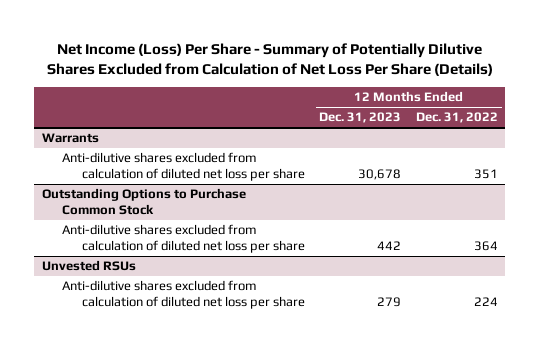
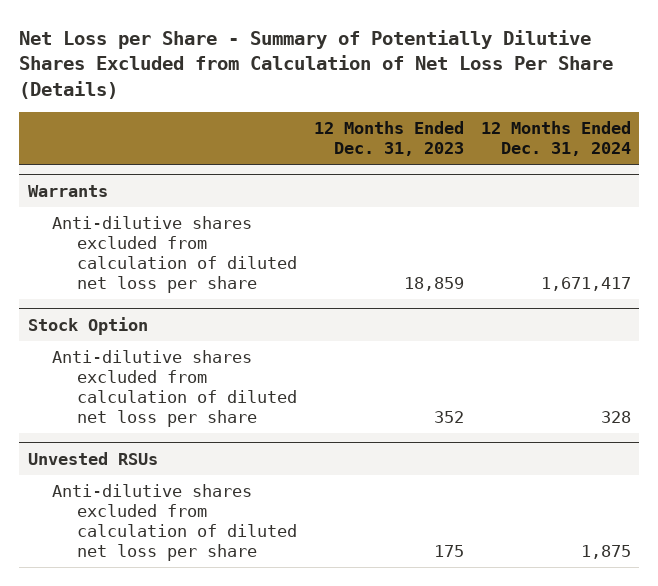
- Net Income (Loss) Per Share - Summary of Potentially Dilutive Shares Excluded from Calculation of Net Loss Per Share (Details)
+ Net Loss per Share - Summary of Potentially Dilutive Shares Excluded from Calculation of Net Loss Per Share (Details)
- | 12 Months Ended Dec. 31, 2023 | 12 Months Ended Dec. 31, 2022
+ | 12 Months Ended Dec. 31, 2023 | 12 Months Ended Dec. 31, 2024
@ Warrants
- Anti-dilutive shares excluded from calculation of diluted net loss per share | 30,678 | 351
- Outstanding Options to Purchase Common Stock
- Anti-dilutive shares excluded from calculation of diluted net loss per share | 442 | 364
@ Warrants
+ Anti-dilutive shares excluded from calculation of diluted net loss per share | 18,859 | 1,671,417
+ Stock Option
+ Anti-dilutive shares excluded from calculation of diluted net loss per share | 352 | 328
@ Unvested RSUs
- Anti-dilutive shares excluded from calculation of diluted net loss per share | 279 | 224
+ Anti-dilutive shares excluded from calculation of diluted net loss per share | 175 | 1,875

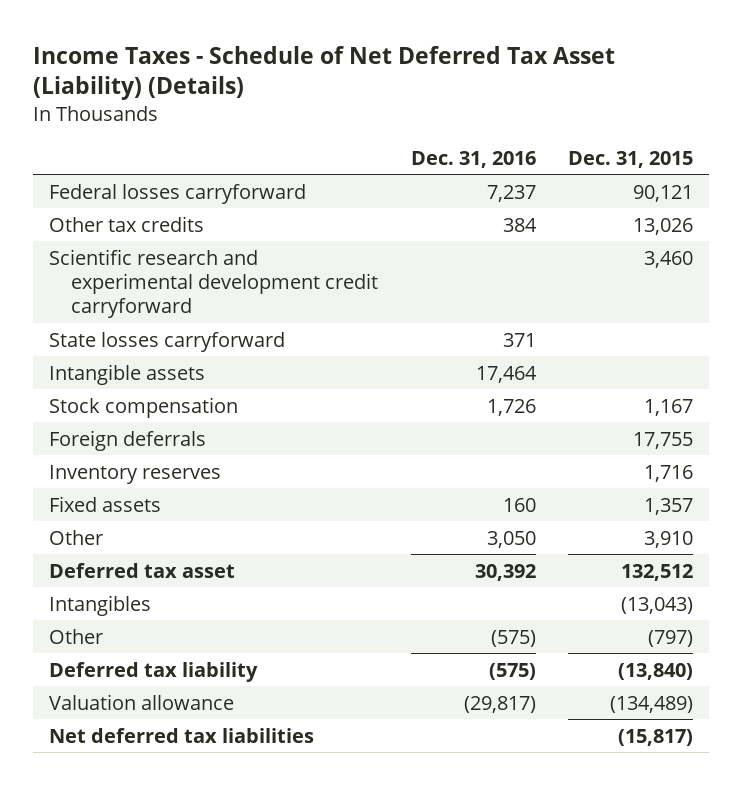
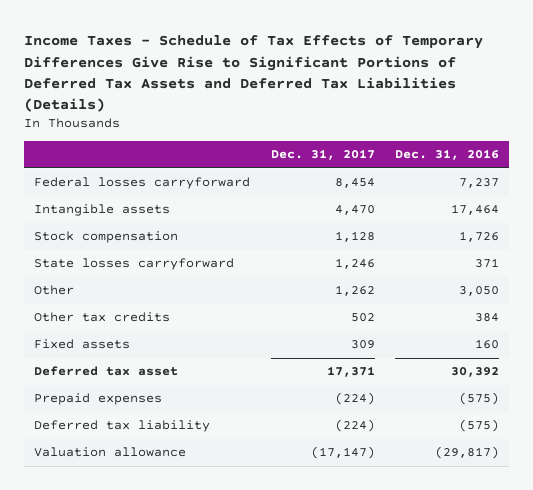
- Income Taxes - Schedule of Net Deferred Tax Asset (Liability) (Details)
+ Income Taxes - Schedule of Tax Effects of Temporary Differences Give Rise to Significant Portions of Deferred Tax Assets and Deferred Tax Liabilities (Details)
- | Dec. 31, 2016 | Dec. 31, 2015
+ | Dec. 31, 2017 | Dec. 31, 2016
- Scientific research and experimental development credit carryforward | | 3,460
- Foreign deferrals | | 17,755
- Inventory reserves | | 1,716
moved down: State losses carryforward | 1,246 | 371
moved down: Other tax credits | 502 | 384
moved down: Fixed assets | 309 | 160
- Intangibles | | (13,043)
- Other | (575) | (797)
+ Prepaid expenses | (224) | (575)
- Net deferred tax liabilities | | (15,817)

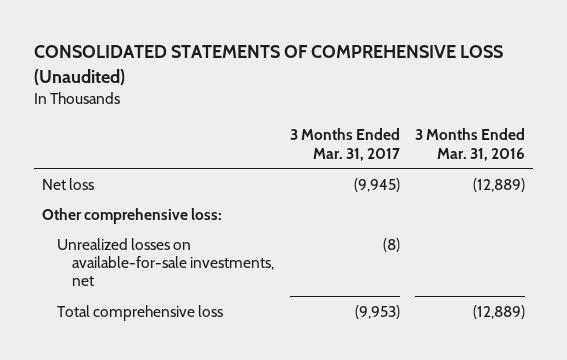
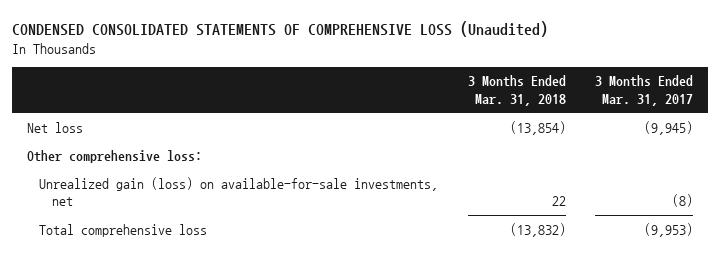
- CONSOLIDATED STATEMENTS OF COMPREHENSIVE LOSS (Unaudited)
+ CONDENSED CONSOLIDATED STATEMENTS OF COMPREHENSIVE LOSS (Unaudited)
- | 3 Months Ended Mar. 31, 2017 | 3 Months Ended Mar. 31, 2016
+ | 3 Months Ended Mar. 31, 2018 | 3 Months Ended Mar. 31, 2017
- Unrealized losses on available-for-sale investments, net | (8) |
+ Unrealized gain (loss) on available-for-sale investments, net | 22 | (8)

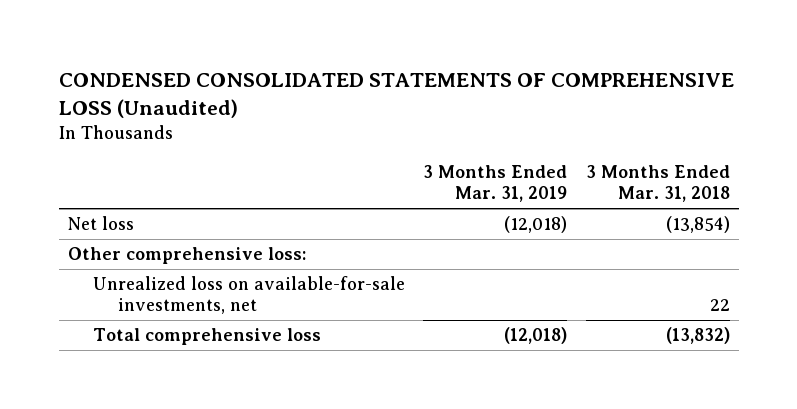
- | 3 Months Ended Mar. 31, 2018 | 3 Months Ended Mar. 31, 2017
+ | 3 Months Ended Mar. 31, 2019 | 3 Months Ended Mar. 31, 2018
- Unrealized gain (loss) on available-for-sale investments, net | 22 | (8)
+ Unrealized loss on available-for-sale investments, net | | 22

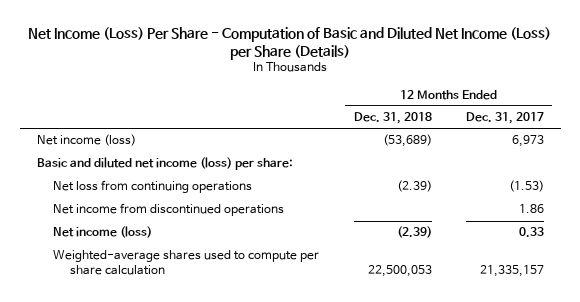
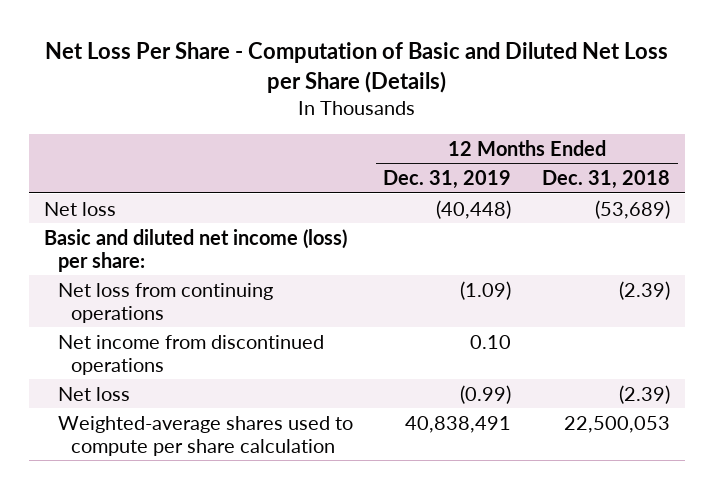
- Net Income (Loss) Per Share - Computation of Basic and Diluted Net Income (Loss) per Share (Details)
+ Net Loss Per Share - Computation of Basic and Diluted Net Loss per Share (Details)
- | 12 Months Ended Dec. 31, 2018 | 12 Months Ended Dec. 31, 2017
+ | 12 Months Ended Dec. 31, 2019 | 12 Months Ended Dec. 31, 2018
- Net income (loss) | (53,689) | 6,973
+ Net loss | (40,448) | (53,689)
- Net income (loss) | (2.39) | 0.33
+ Net loss | (0.99) | (2.39)

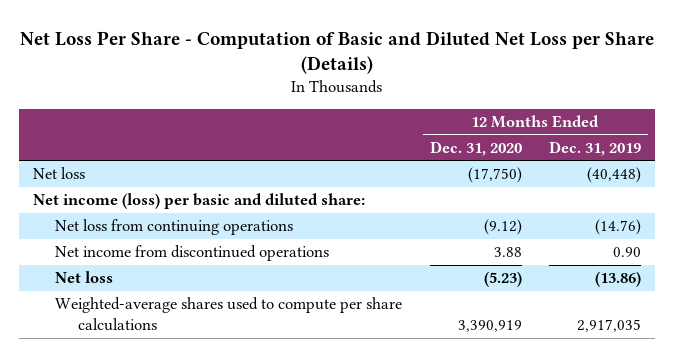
- | 12 Months Ended Dec. 31, 2019 | 12 Months Ended Dec. 31, 2018
+ | 12 Months Ended Dec. 31, 2020 | 12 Months Ended Dec. 31, 2019
- Basic and diluted net income (loss) per share:
- Net loss from continuing operations | (1.09) | (2.39)
- Net income from discontinued operations | 0.10 |
- Net loss | (0.99) | (2.39)
- Weighted-average shares used to compute per share calculation | 40,838,491 | 22,500,053
+ Net income (loss) per basic and diluted share:
+ Net loss from continuing operations | (9.12) | (14.76)
+ Net income from discontinued operations | 3.88 | 0.90
+ Net loss | (5.23) | (13.86)
+ Weighted-average shares used to compute per share calculations | 3,390,919 | 2,917,035

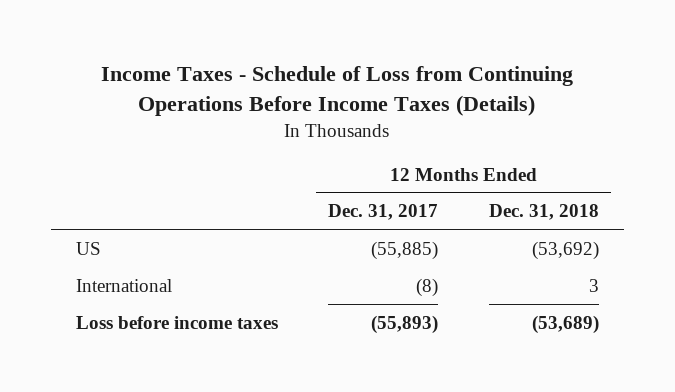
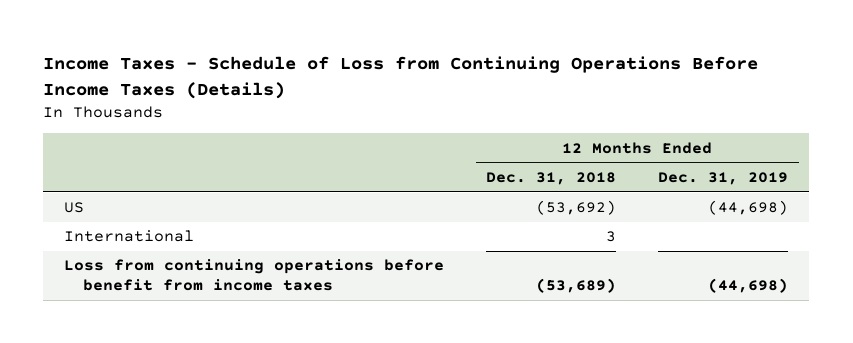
- | 12 Months Ended Dec. 31, 2017 | 12 Months Ended Dec. 31, 2018
+ | 12 Months Ended Dec. 31, 2018 | 12 Months Ended Dec. 31, 2019
- Loss before income taxes | (55,893) | (53,689)
+ Loss from continuing operations before benefit from income taxes | (53,689) | (44,698)

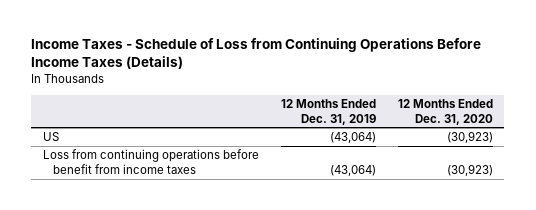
- | 12 Months Ended Dec. 31, 2018 | 12 Months Ended Dec. 31, 2019
+ | 12 Months Ended Dec. 31, 2019 | 12 Months Ended Dec. 31, 2020
- US | (53,692) | (44,698)
- International | 3 |
- Loss from continuing operations before benefit from income taxes | (53,689) | (44,698)
+ US | (43,064) | (30,923)
+ Loss from continuing operations before benefit from income taxes | (43,064) | (30,923)

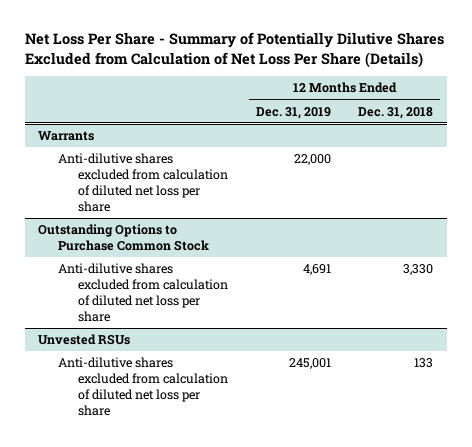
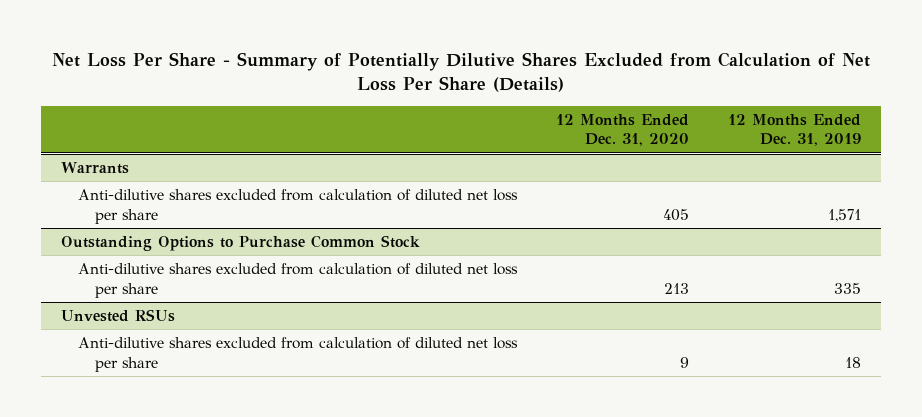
- | 12 Months Ended Dec. 31, 2019 | 12 Months Ended Dec. 31, 2018
+ | 12 Months Ended Dec. 31, 2020 | 12 Months Ended Dec. 31, 2019
@ Warrants
- Anti-dilutive shares excluded from calculation of diluted net loss per share | 22,000 |
+ Anti-dilutive shares excluded from calculation of diluted net loss per share | 405 | 1,571
@ Outstanding Options to Purchase Common Stock
- Anti-dilutive shares excluded from calculation of diluted net loss per share | 4,691 | 3,330
+ Anti-dilutive shares excluded from calculation of diluted net loss per share | 213 | 335
@ Unvested RSUs
- Anti-dilutive shares excluded from calculation of diluted net loss per share | 245,001 | 133
+ Anti-dilutive shares excluded from calculation of diluted net loss per share | 9 | 18

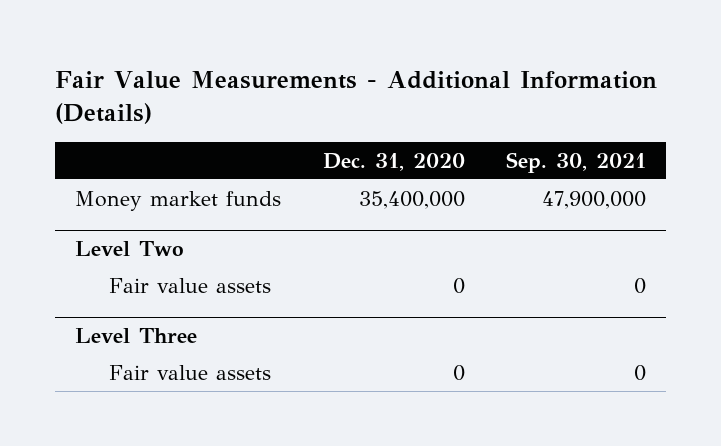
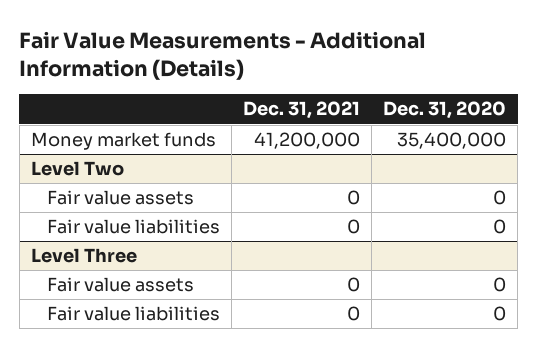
- | Dec. 31, 2020 | Sep. 30, 2021
+ | Dec. 31, 2021 | Dec. 31, 2020
@ Level Two
+ Fair value liabilities | 0 | 0
@ Level Three
+ Fair value liabilities | 0 | 0

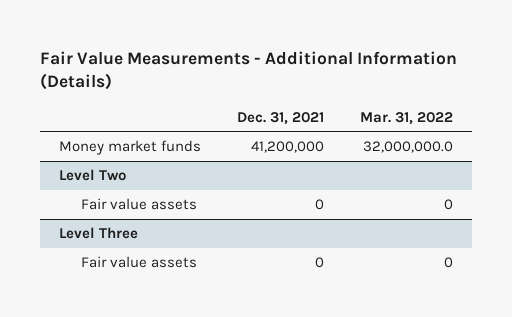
- | Dec. 31, 2021 | Dec. 31, 2020
+ | Dec. 31, 2021 | Mar. 31, 2022
@ Level Two
- Fair value liabilities | 0 | 0
@ Level Three
- Fair value liabilities | 0 | 0

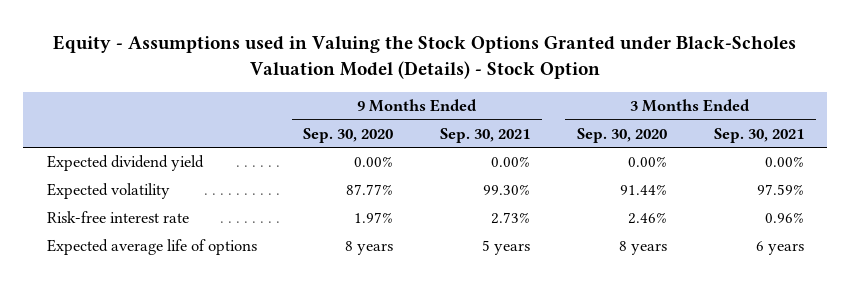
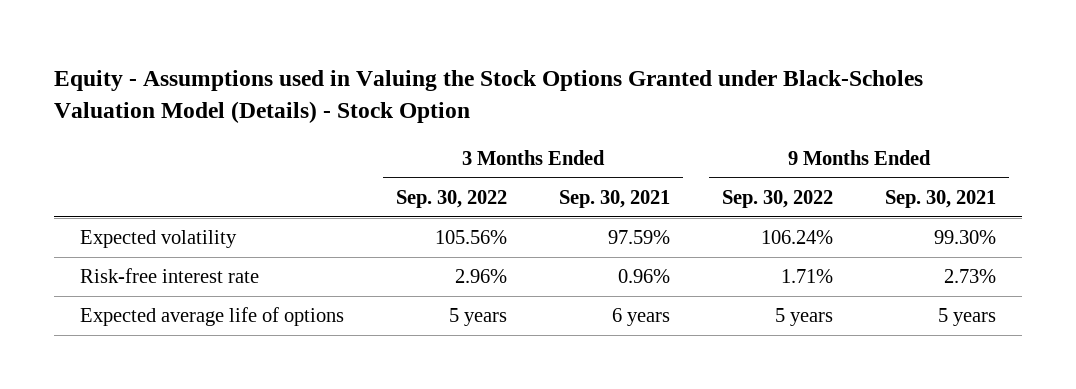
- | 9 Months Ended Sep. 30, 2020 | 9 Months Ended Sep. 30, 2021 | 3 Months Ended Sep. 30, 2020 | 3 Months Ended Sep. 30, 2021
+ | 3 Months Ended Sep. 30, 2022 | 3 Months Ended Sep. 30, 2021 | 9 Months Ended Sep. 30, 2022 | 9 Months Ended Sep. 30, 2021
- Expected dividend yield | 0.00% | 0.00% | 0.00% | 0.00%

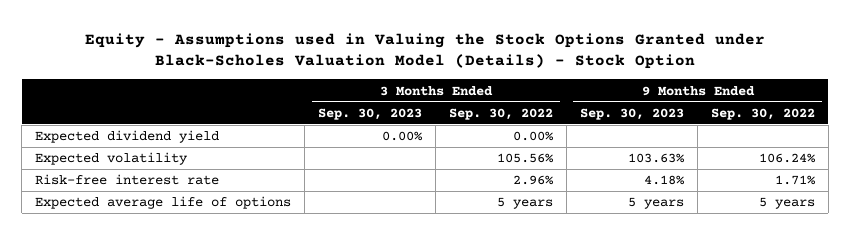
- | 3 Months Ended Sep. 30, 2022 | 3 Months Ended Sep. 30, 2021 | 9 Months Ended Sep. 30, 2022 | 9 Months Ended Sep. 30, 2021
+ | 3 Months Ended Sep. 30, 2023 | 3 Months Ended Sep. 30, 2022 | 9 Months Ended Sep. 30, 2023 | 9 Months Ended Sep. 30, 2022
+ Expected dividend yield | 0.00% | 0.00% | |

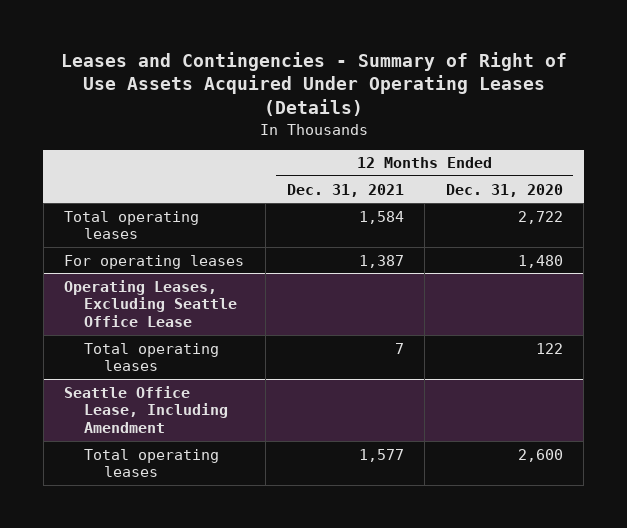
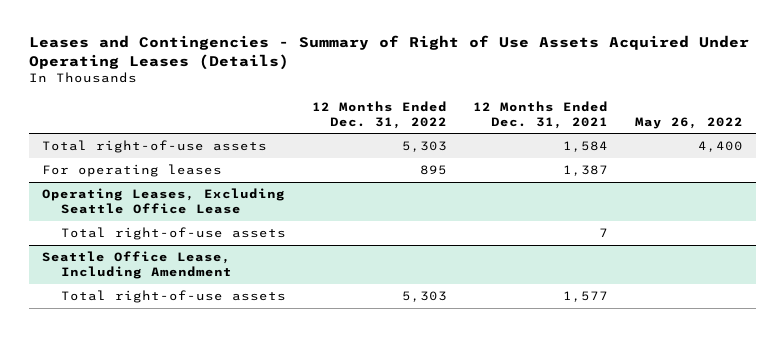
- | 12 Months Ended Dec. 31, 2021 | 12 Months Ended Dec. 31, 2020
+ | 12 Months Ended Dec. 31, 2022 | 12 Months Ended Dec. 31, 2021 | May 26, 2022
- Total operating leases | 1,584 | 2,722
+ Total right-of-use assets | 5,303 | 1,584 | 4,400
@ Operating Leases, Excluding Seattle Office Lease
- Total operating leases | 7 | 122
+ Total right-of-use assets | | 7 |
@ Seattle Office Lease, Including Amendment
- Total operating leases | 1,577 | 2,600
+ Total right-of-use assets | 5,303 | 1,577 |

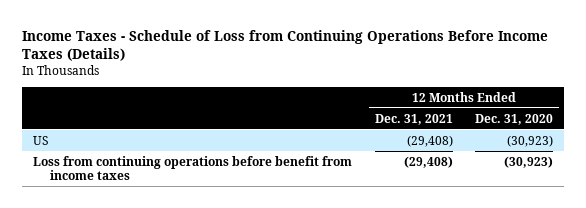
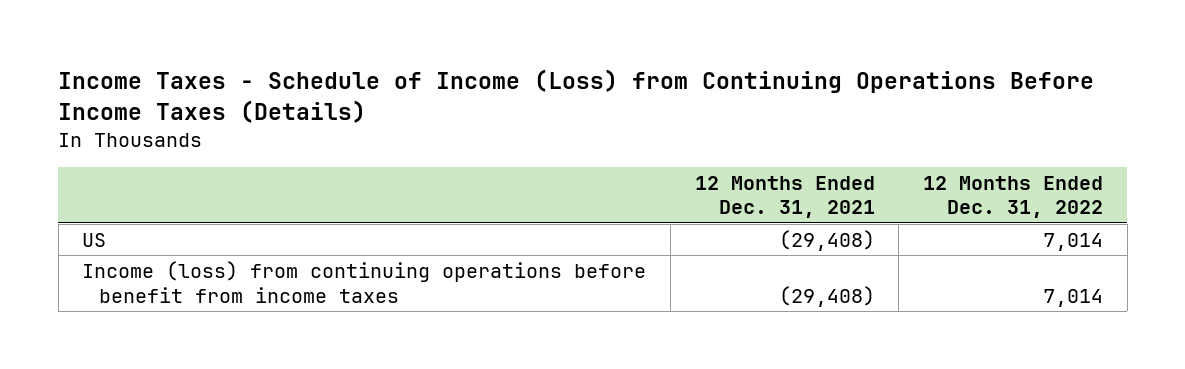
- Income Taxes - Schedule of Loss from Continuing Operations Before Income Taxes (Details)
+ Income Taxes - Schedule of Income (Loss) from Continuing Operations Before Income Taxes (Details)
- | 12 Months Ended Dec. 31, 2021 | 12 Months Ended Dec. 31, 2020
+ | 12 Months Ended Dec. 31, 2021 | 12 Months Ended Dec. 31, 2022
- Loss from continuing operations before benefit from income taxes | (29,408) | (30,923)
+ Income (loss) from continuing operations before benefit from income taxes | (29,408) | 7,014

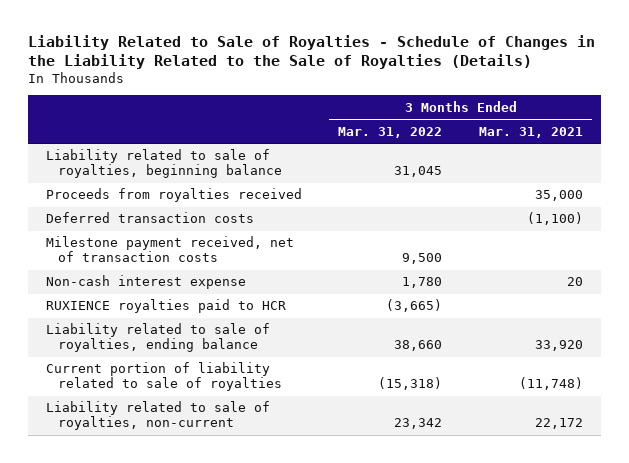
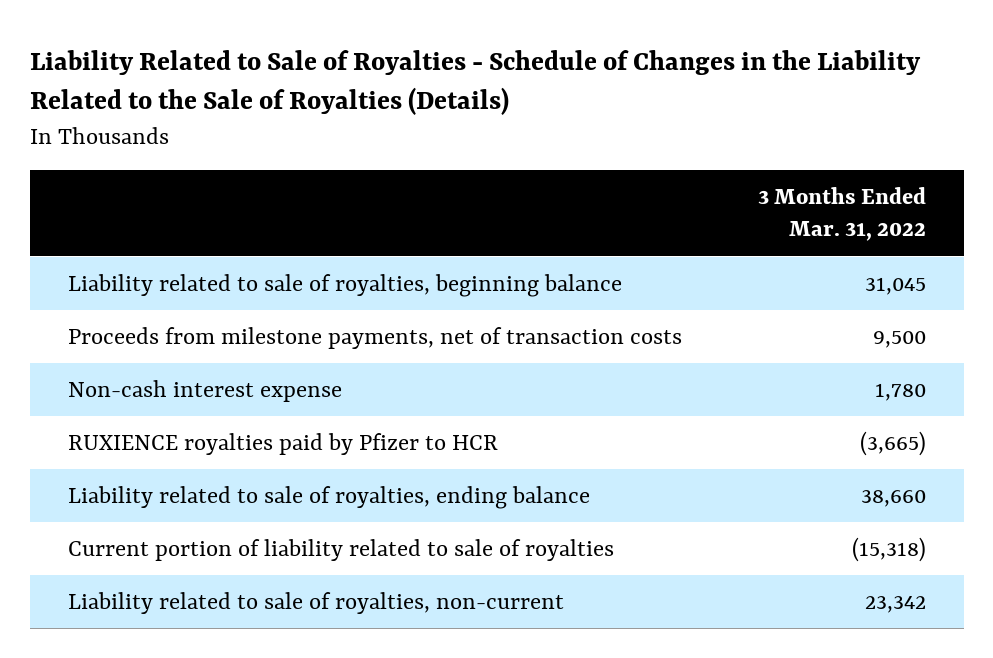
- | 3 Months Ended Mar. 31, 2022 | 3 Months Ended Mar. 31, 2021
+ | 3 Months Ended Mar. 31, 2022
- Proceeds from royalties received | | 35,000
- Deferred transaction costs | | (1,100)
- Milestone payment received, net of transaction costs | 9,500 |
+ Proceeds from milestone payments, net of transaction costs | 9,500
- RUXIENCE royalties paid to HCR | (3,665) |
+ RUXIENCE royalties paid by Pfizer to HCR | (3,665)

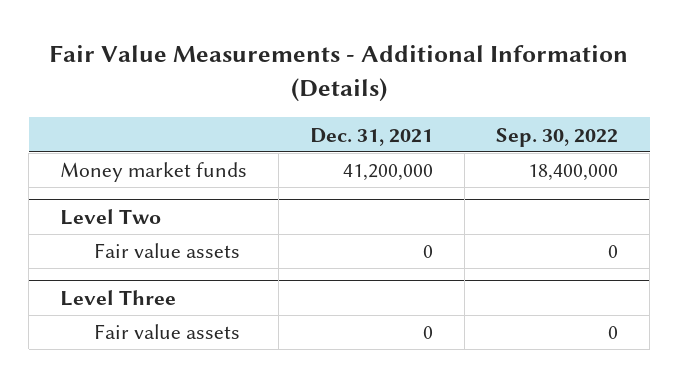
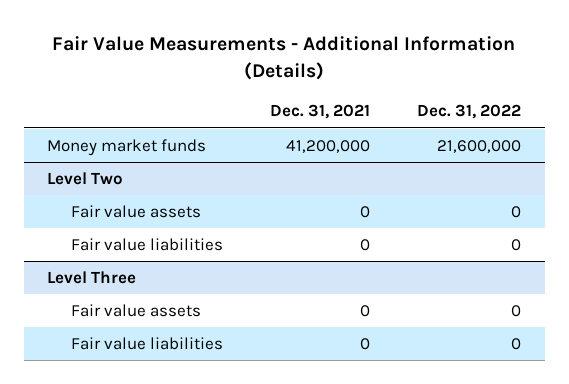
- | Dec. 31, 2021 | Sep. 30, 2022
+ | Dec. 31, 2021 | Dec. 31, 2022
@ Level Two
+ Fair value liabilities | 0 | 0
@ Level Three
+ Fair value liabilities | 0 | 0

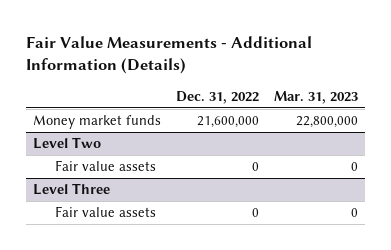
- | Dec. 31, 2021 | Dec. 31, 2022
+ | Dec. 31, 2022 | Mar. 31, 2023
@ Level Two
- Fair value liabilities | 0 | 0
@ Level Three
- Fair value liabilities | 0 | 0

